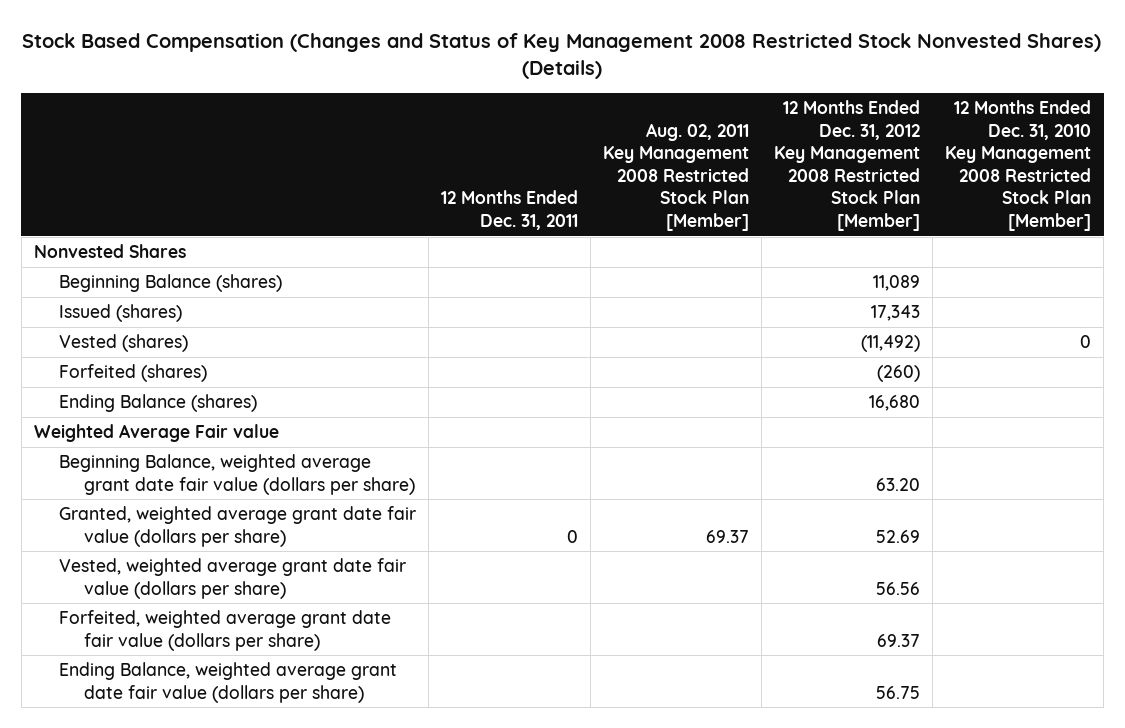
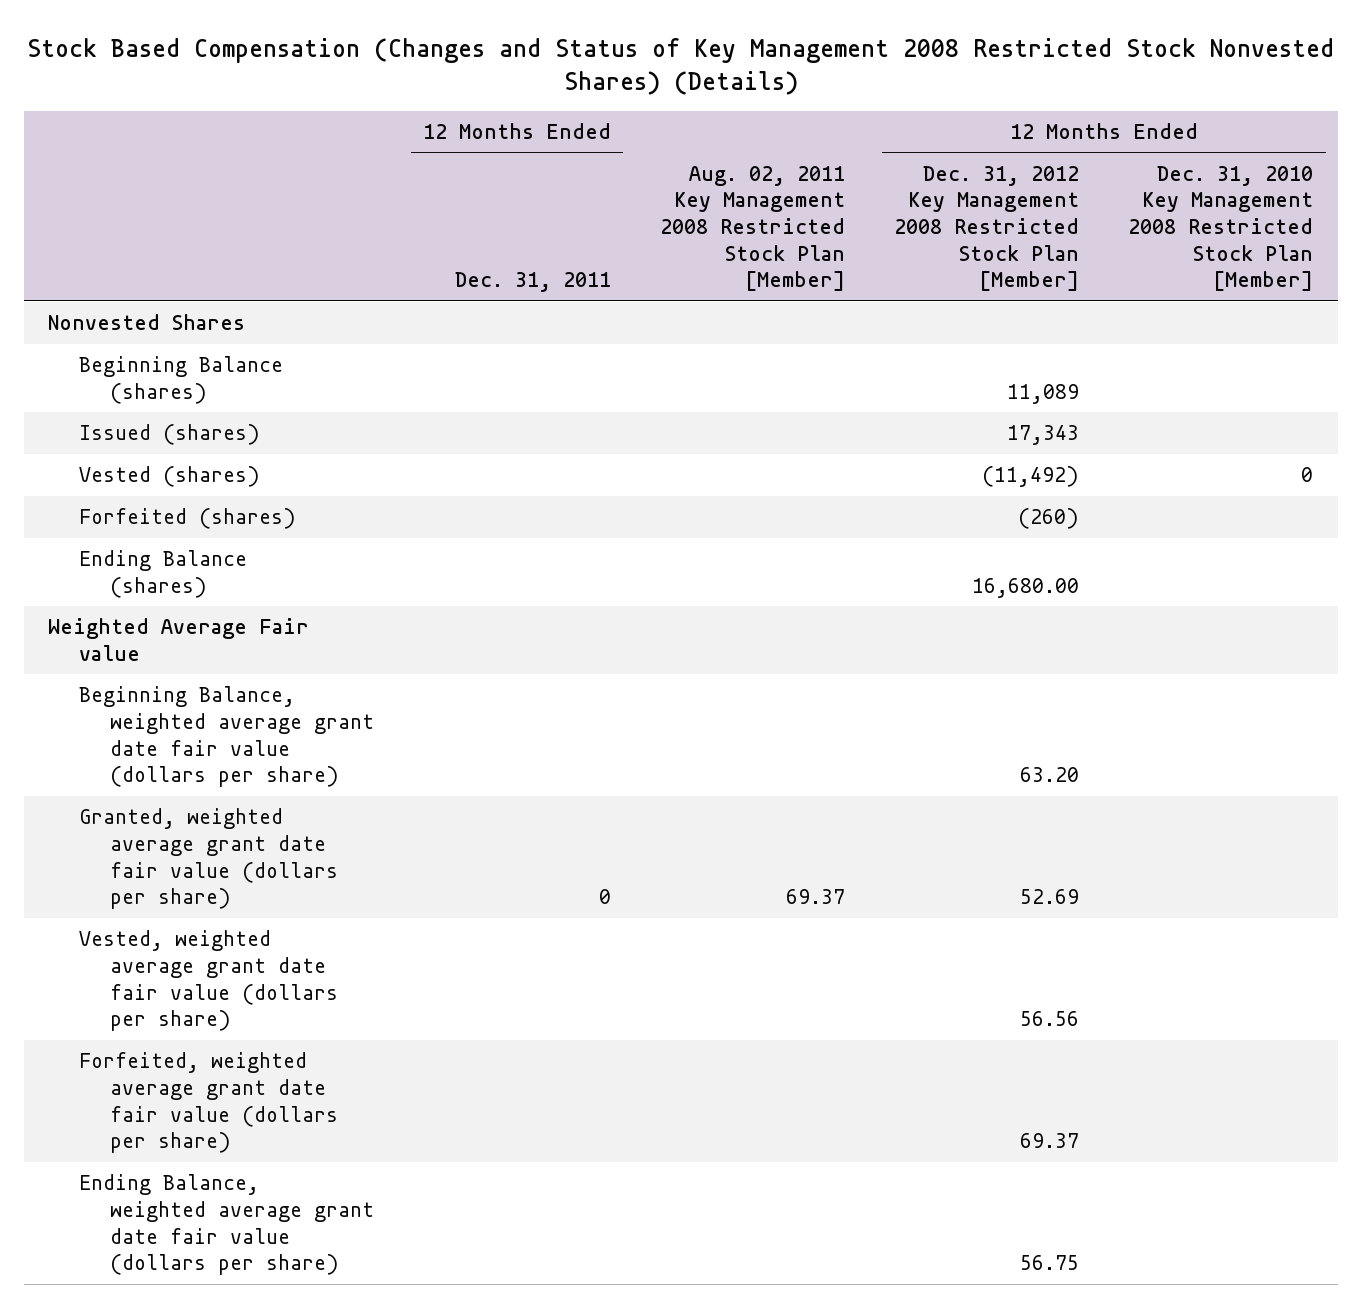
- Ending Balance (shares) | | | 16,680 |
+ Ending Balance (shares) | | | 16,680.00 |

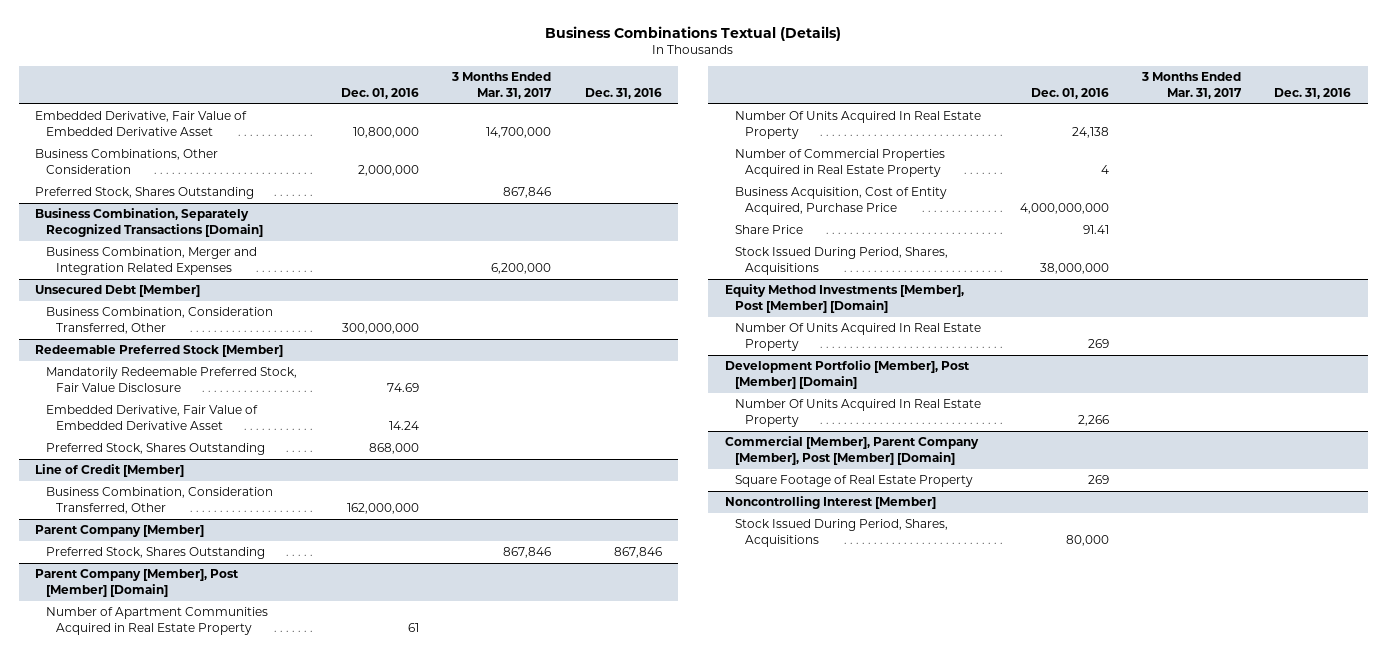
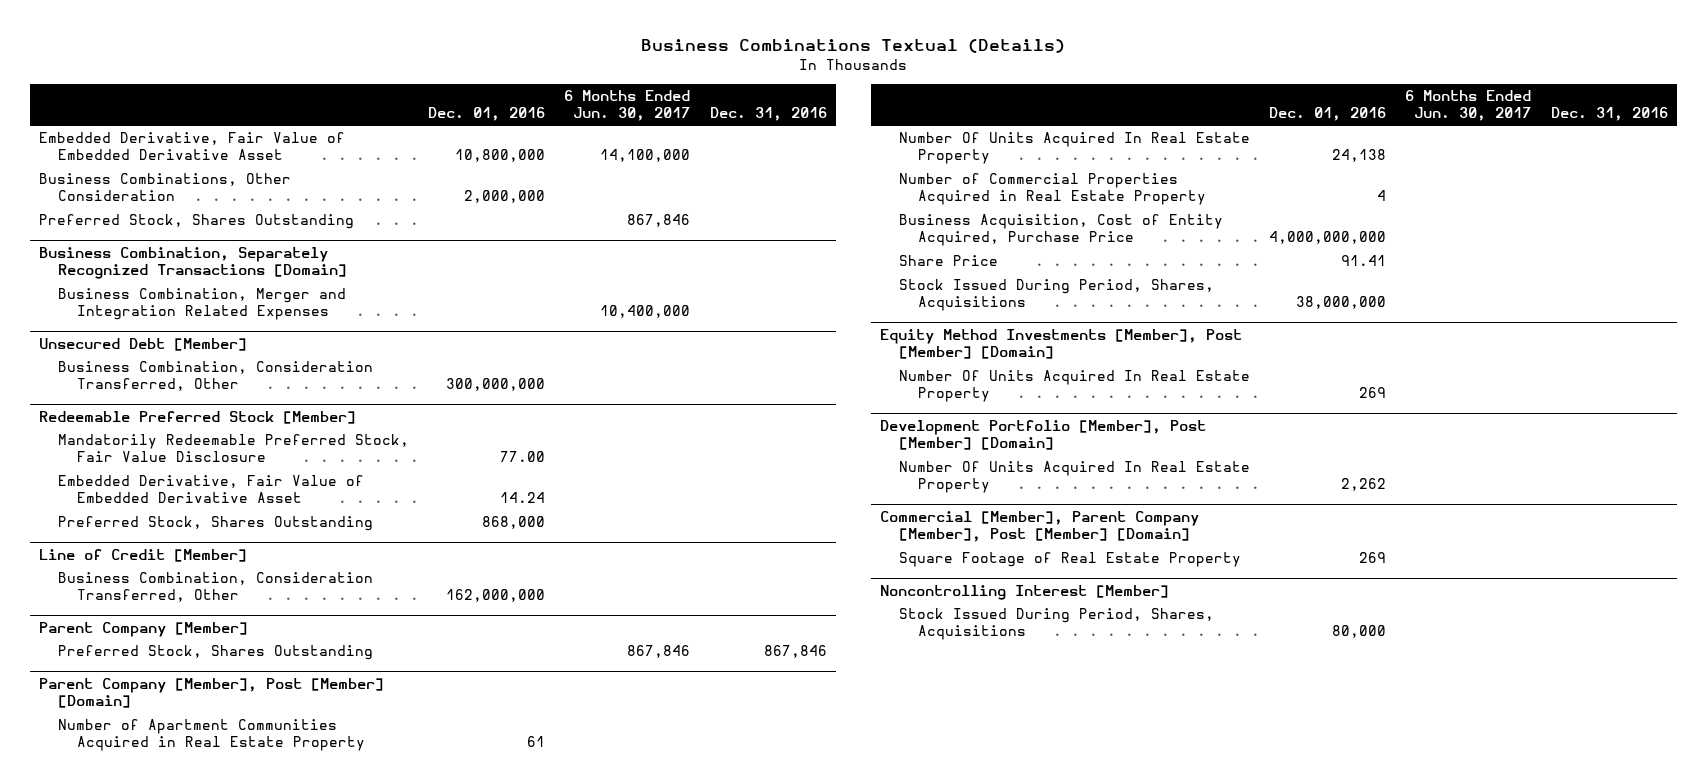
- | Dec. 01, 2016 | 3 Months Ended Mar. 31, 2017 | Dec. 31, 2016
+ | Dec. 01, 2016 | 6 Months Ended Jun. 30, 2017 | Dec. 31, 2016
@ Redeemable Preferred Stock [Member]
- Mandatorily Redeemable Preferred Stock, Fair Value Disclosure | 74.69 | |
+ Mandatorily Redeemable Preferred Stock, Fair Value Disclosure | 77.00 | |
@ Development Portfolio [Member], Post [Member] [Domain]
- Number Of Units Acquired In Real Estate Property | 2,266 | |
+ Number Of Units Acquired In Real Estate Property | 2,262 | |

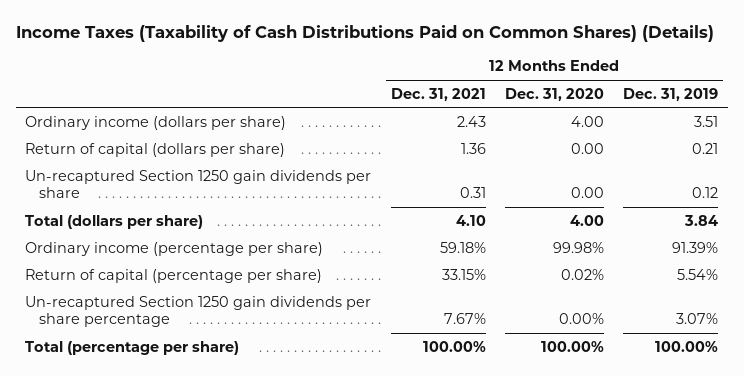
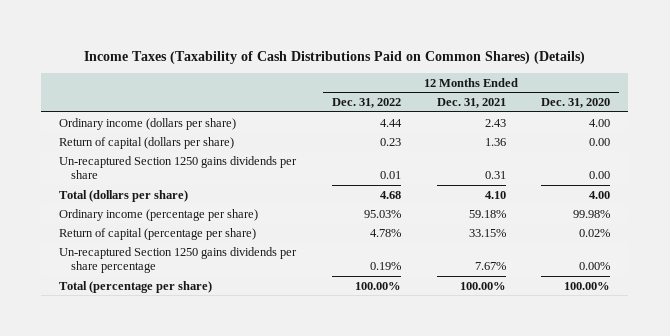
- | 12 Months Ended Dec. 31, 2021 | 12 Months Ended Dec. 31, 2020 | 12 Months Ended Dec. 31, 2019
+ | 12 Months Ended Dec. 31, 2022 | 12 Months Ended Dec. 31, 2021 | 12 Months Ended Dec. 31, 2020
- Un-recaptured Section 1250 gain dividends per share | 0.31 | 0.00 | 0.12
+ Un-recaptured Section 1250 gains dividends per share | 0.01 | 0.31 | 0.00
- Un-recaptured Section 1250 gain dividends per share percentage | 7.67% | 0.00% | 3.07%
+ Un-recaptured Section 1250 gains dividends per share percentage | 0.19% | 7.67% | 0.00%

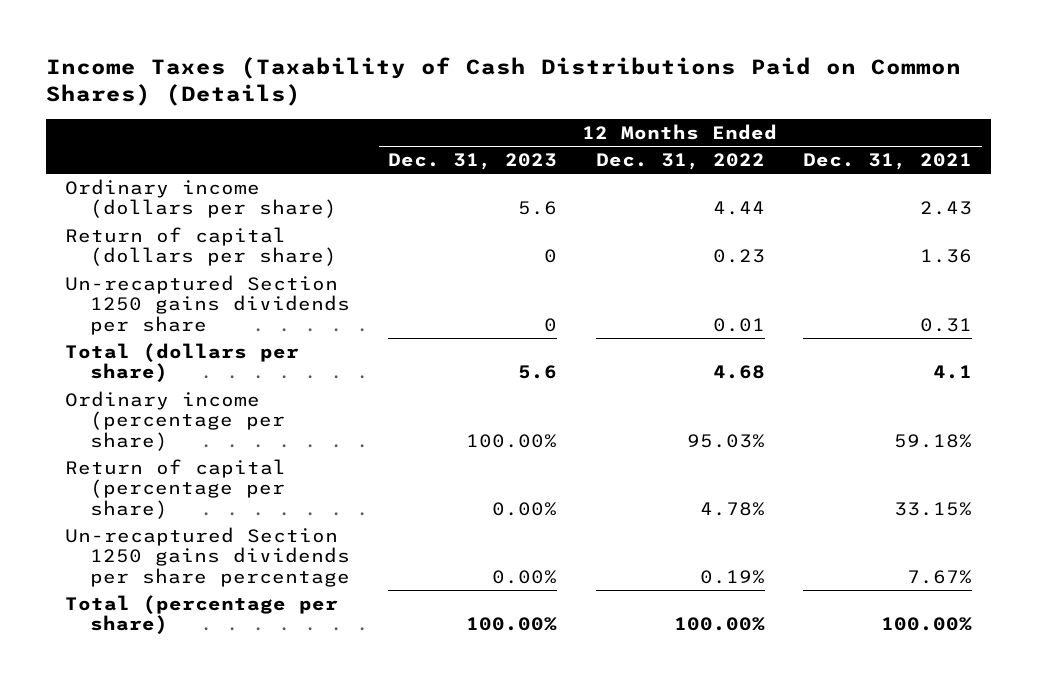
- | 12 Months Ended Dec. 31, 2022 | 12 Months Ended Dec. 31, 2021 | 12 Months Ended Dec. 31, 2020
+ | 12 Months Ended Dec. 31, 2023 | 12 Months Ended Dec. 31, 2022 | 12 Months Ended Dec. 31, 2021
- Total (dollars per share) | 4.68 | 4.10 | 4.00
+ Total (dollars per share) | 5.6 | 4.68 | 4.1

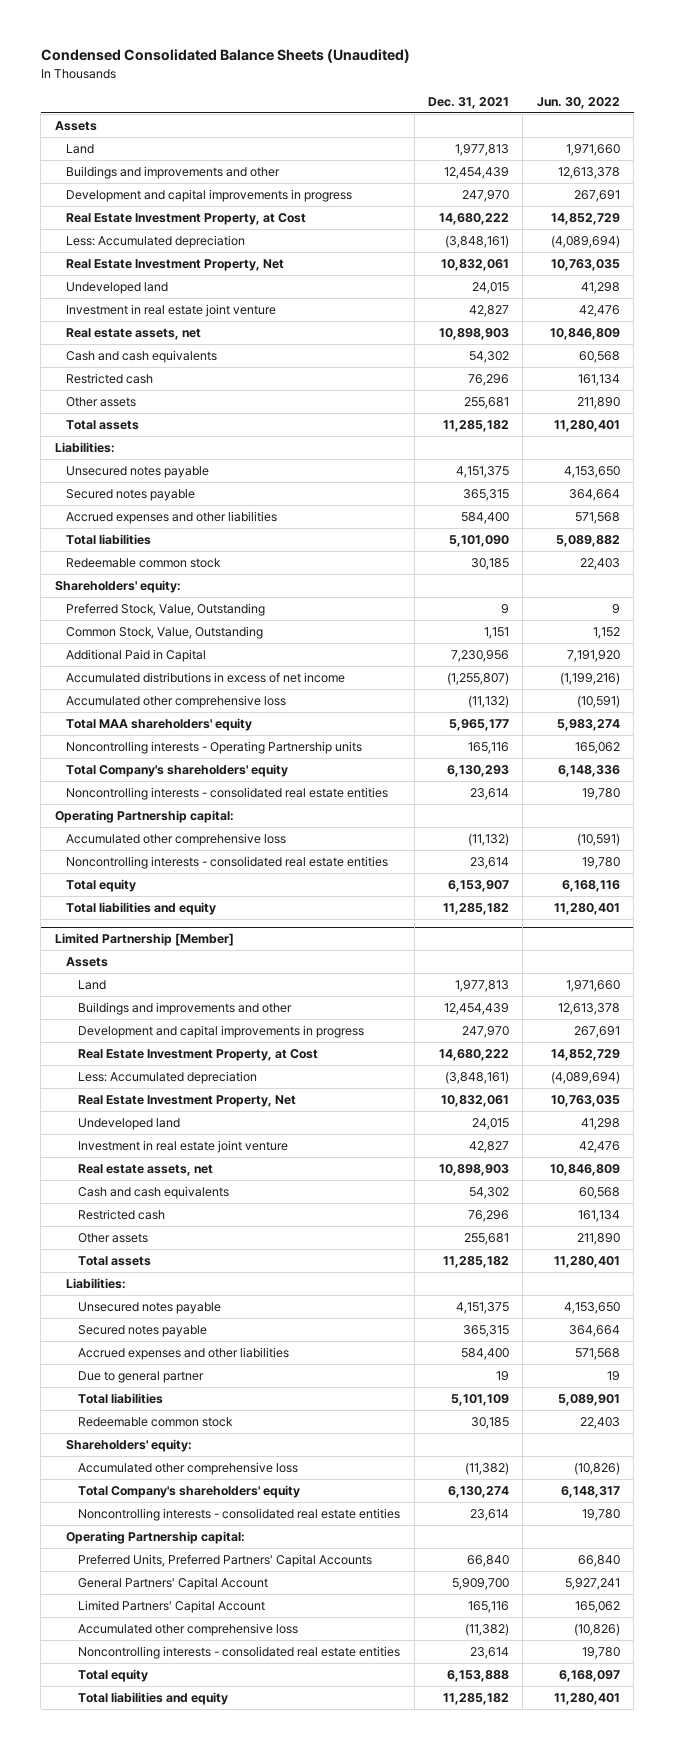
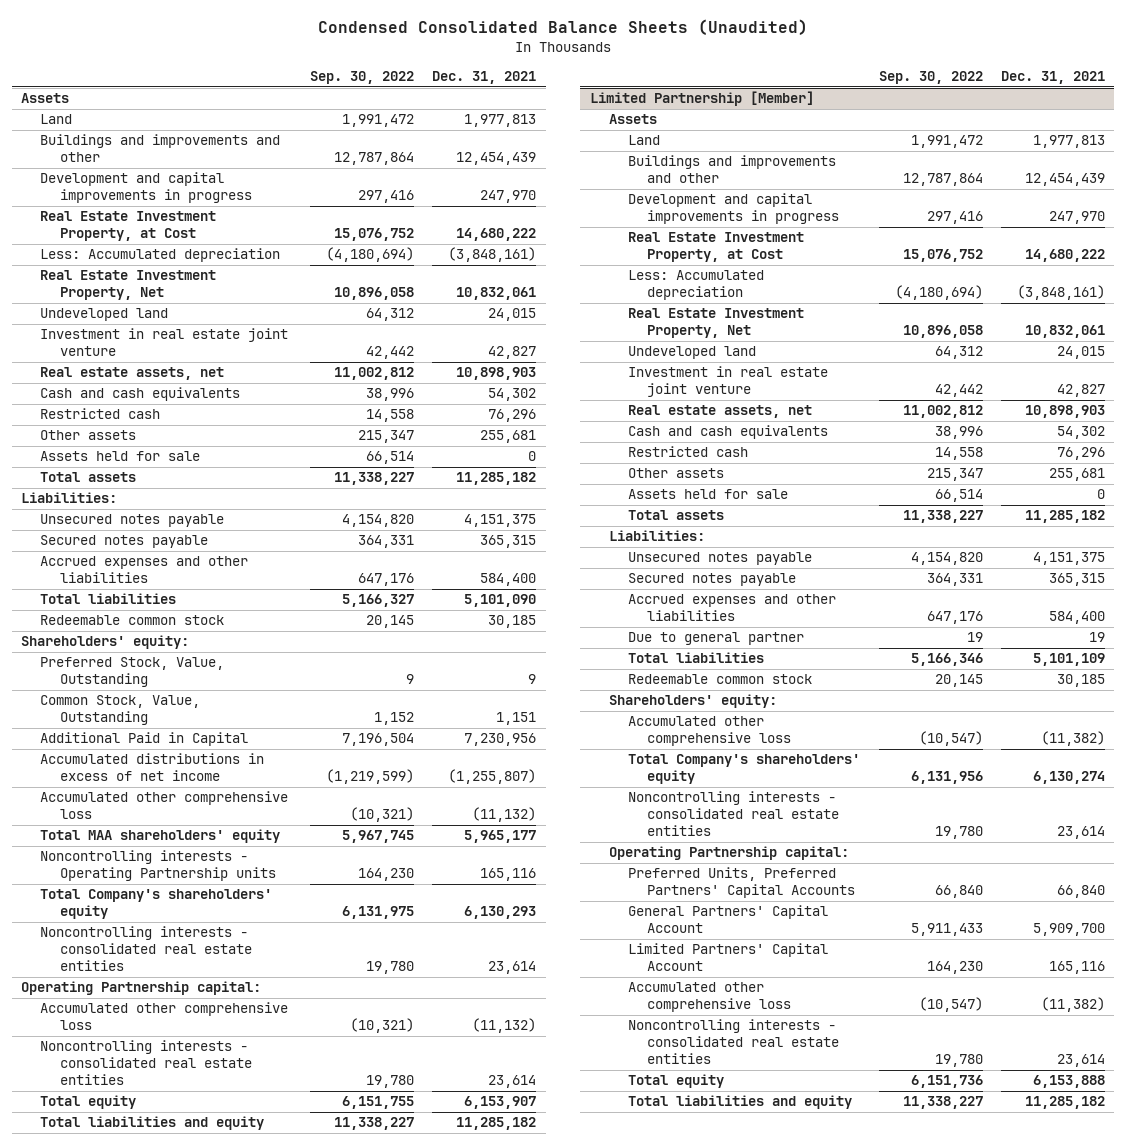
- | Dec. 31, 2021 | Jun. 30, 2022
+ | Sep. 30, 2022 | Dec. 31, 2021
+ Assets held for sale | 66,514 | 0
@ Limited Partnership [Member]
+ Assets held for sale | 66,514 | 0

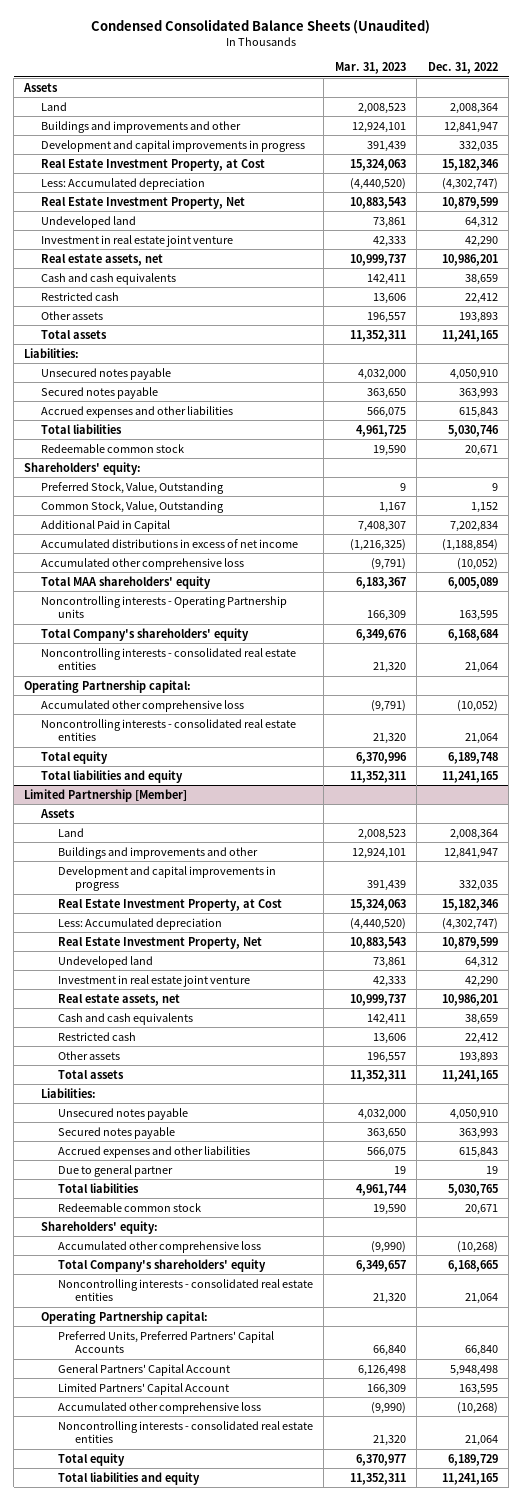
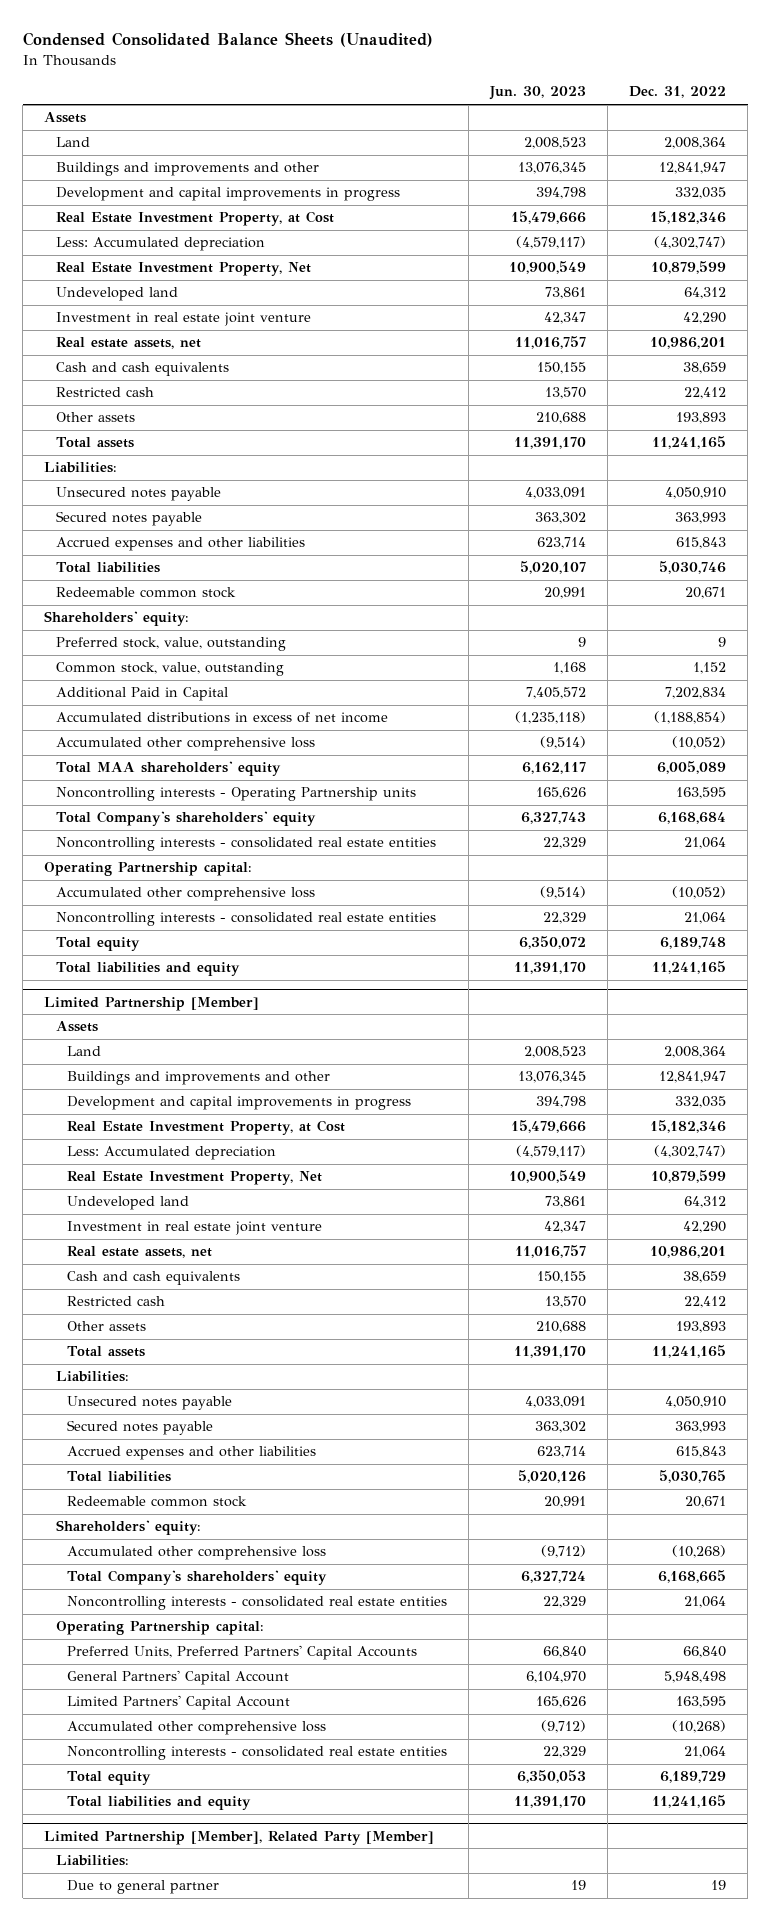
- | Mar. 31, 2023 | Dec. 31, 2022
+ | Jun. 30, 2023 | Dec. 31, 2022
- Preferred Stock, Value, Outstanding | 9 | 9
- Common Stock, Value, Outstanding | 1,167 | 1,152
+ Preferred stock, value, outstanding | 9 | 9
+ Common stock, value, outstanding | 1,168 | 1,152
@ Limited Partnership [Member]
- Due to general partner | 19 | 19
+ Limited Partnership [Member], Related Party [Member]
+ Liabilities:
+ Due to general partner | 19 | 19

